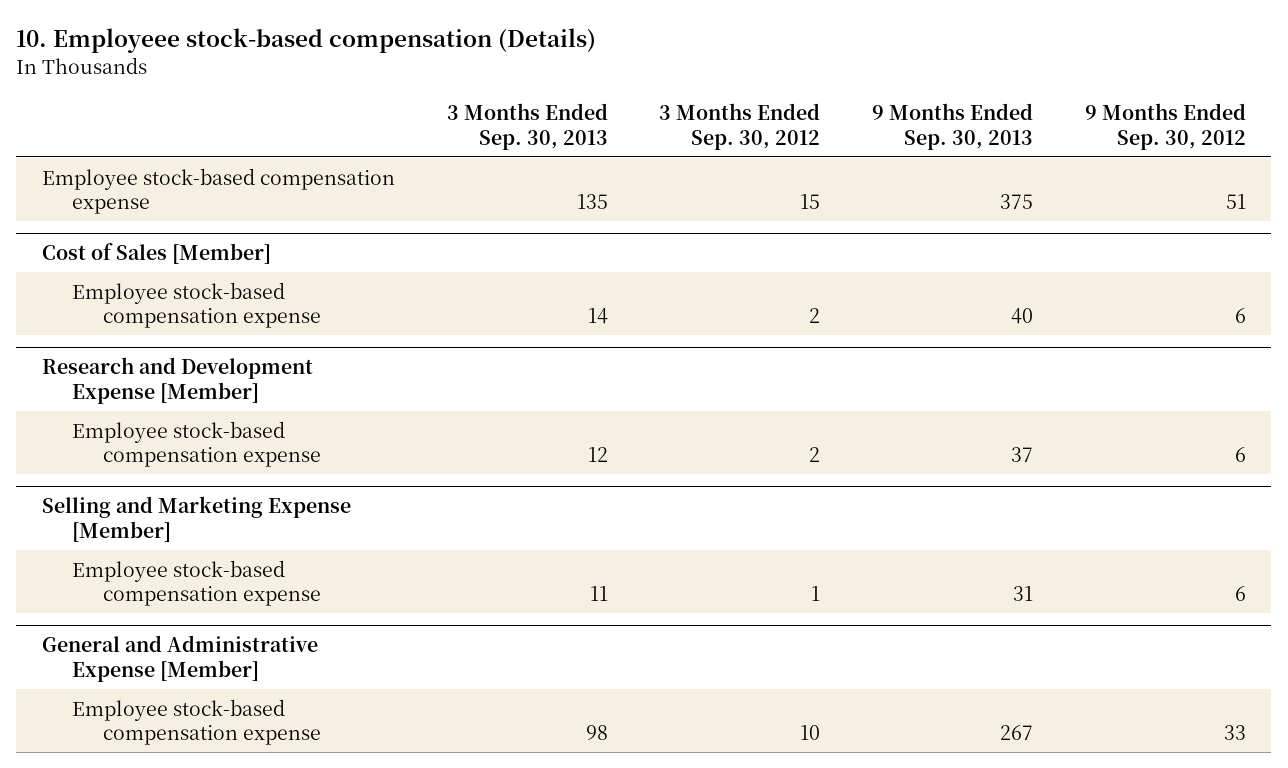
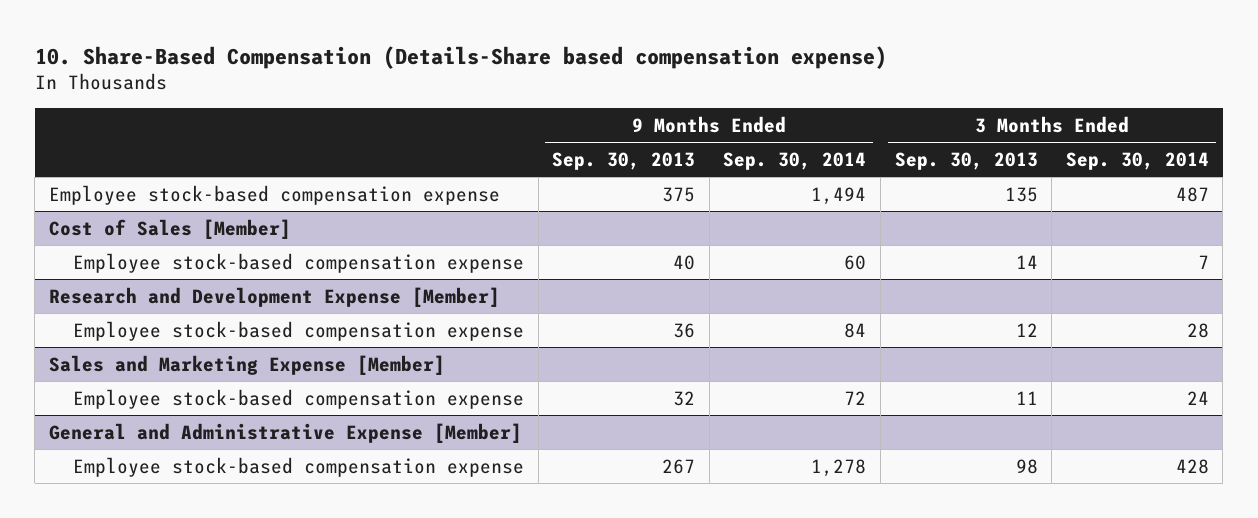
- 10. Employeee stock-based compensation (Details)
+ 10. Share-Based Compensation (Details-Share based compensation expense)
- | 3 Months Ended Sep. 30, 2013 | 3 Months Ended Sep. 30, 2012 | 9 Months Ended Sep. 30, 2013 | 9 Months Ended Sep. 30, 2012
+ | 9 Months Ended Sep. 30, 2013 | 9 Months Ended Sep. 30, 2014 | 3 Months Ended Sep. 30, 2013 | 3 Months Ended Sep. 30, 2014
@ Research and Development Expense [Member]
- Employee stock-based compensation expense | 12 | 2 | 37 | 6
- Selling and Marketing Expense [Member]
- Employee stock-based compensation expense | 11 | 1 | 31 | 6
@ Research and Development Expense [Member]
+ Employee stock-based compensation expense | 36 | 84 | 12 | 28
+ Sales and Marketing Expense [Member]
+ Employee stock-based compensation expense | 32 | 72 | 11 | 24

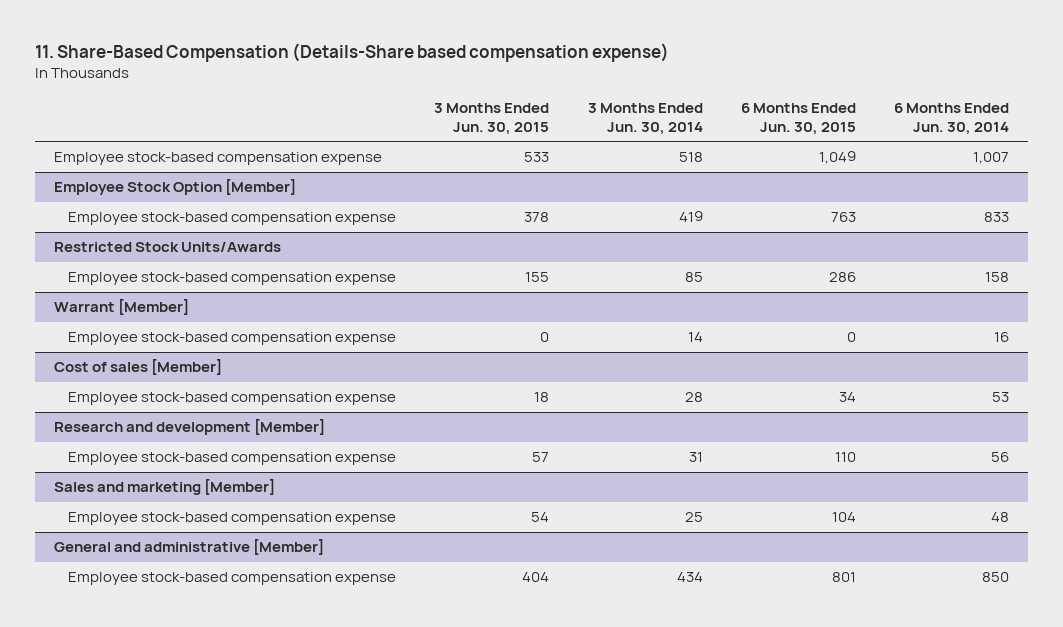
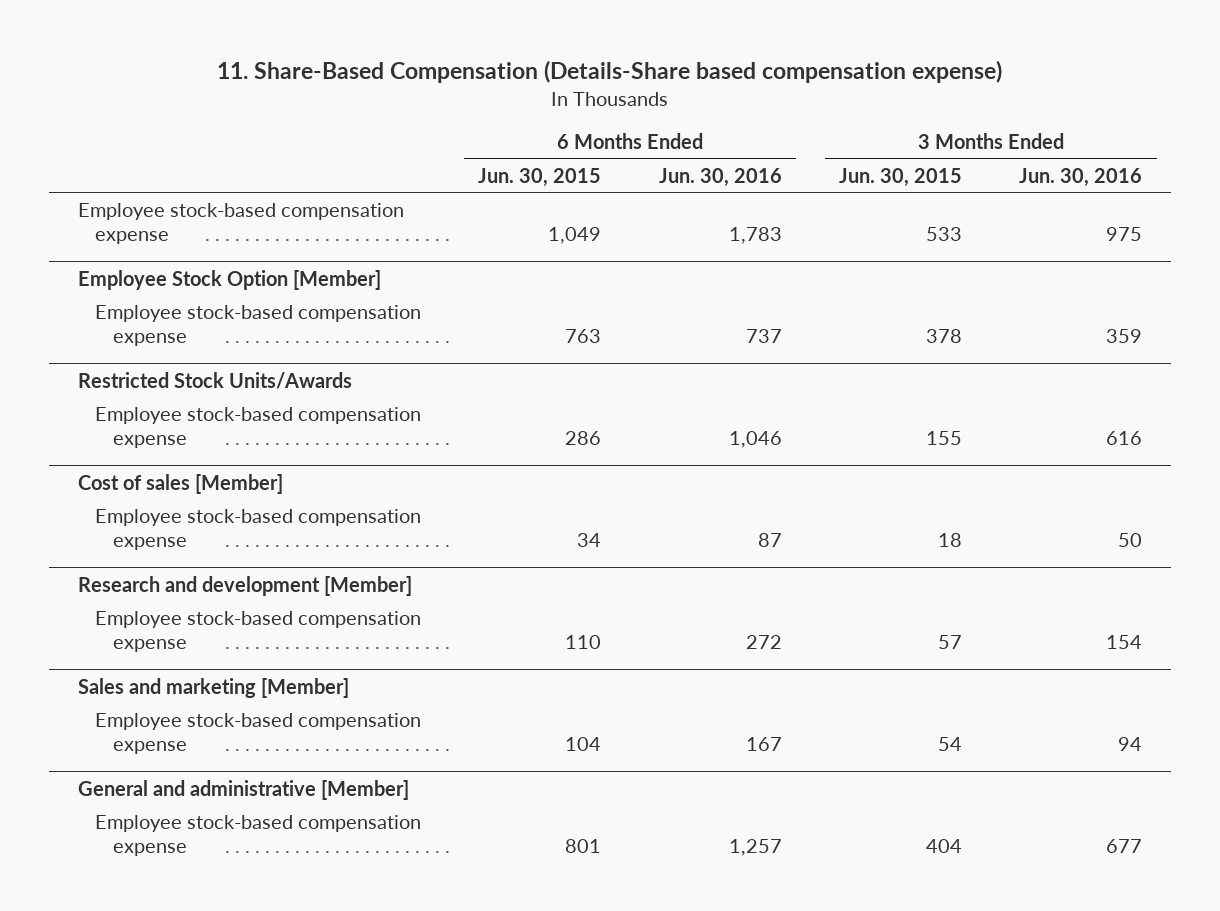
- | 3 Months Ended Jun. 30, 2015 | 3 Months Ended Jun. 30, 2014 | 6 Months Ended Jun. 30, 2015 | 6 Months Ended Jun. 30, 2014
+ | 6 Months Ended Jun. 30, 2015 | 6 Months Ended Jun. 30, 2016 | 3 Months Ended Jun. 30, 2015 | 3 Months Ended Jun. 30, 2016
- Warrant [Member]
- Employee stock-based compensation expense | 0 | 14 | 0 | 16

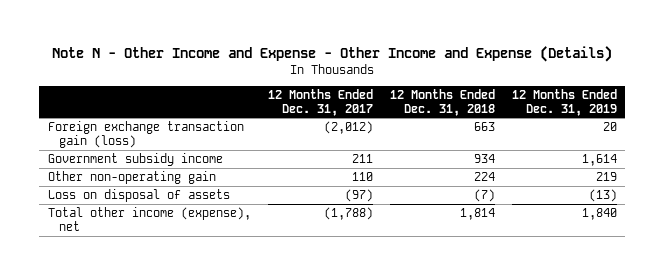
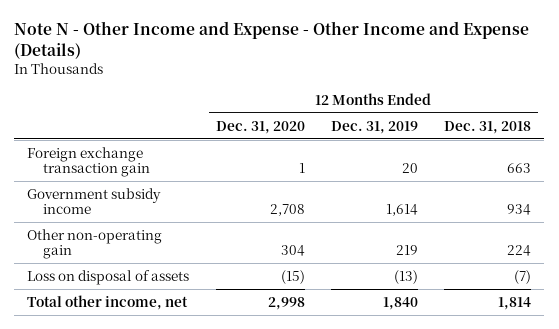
- | 12 Months Ended Dec. 31, 2017 | 12 Months Ended Dec. 31, 2018 | 12 Months Ended Dec. 31, 2019
+ | 12 Months Ended Dec. 31, 2020 | 12 Months Ended Dec. 31, 2019 | 12 Months Ended Dec. 31, 2018
- Foreign exchange transaction gain (loss) | (2,012) | 663 | 20
+ Foreign exchange transaction gain | 1 | 20 | 663
- Total other income (expense), net | (1,788) | 1,814 | 1,840
+ Total other income, net | 2,998 | 1,840 | 1,814

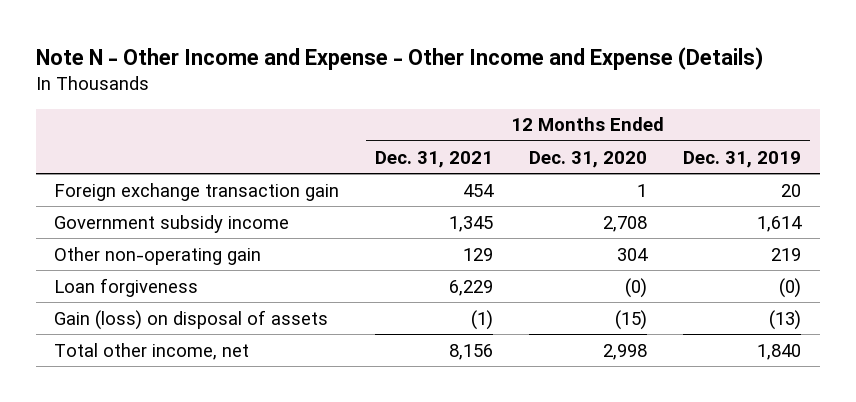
- | 12 Months Ended Dec. 31, 2020 | 12 Months Ended Dec. 31, 2019 | 12 Months Ended Dec. 31, 2018
+ | 12 Months Ended Dec. 31, 2021 | 12 Months Ended Dec. 31, 2020 | 12 Months Ended Dec. 31, 2019
- Loss on disposal of assets | (15) | (13) | (7)
+ Loan forgiveness | 6,229 | (0) | (0)
+ Gain (loss) on disposal of assets | (1) | (15) | (13)

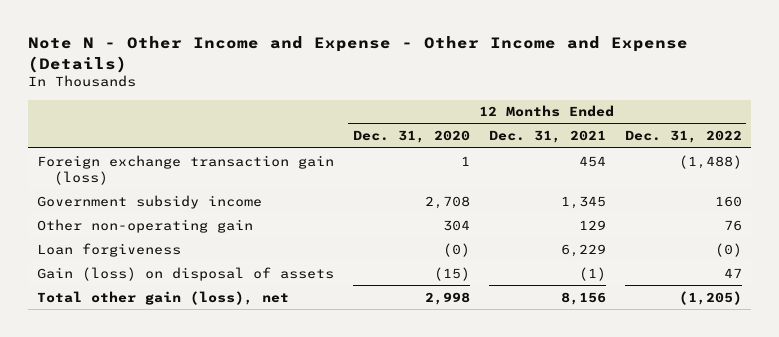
- | 12 Months Ended Dec. 31, 2021 | 12 Months Ended Dec. 31, 2020 | 12 Months Ended Dec. 31, 2019
+ | 12 Months Ended Dec. 31, 2020 | 12 Months Ended Dec. 31, 2021 | 12 Months Ended Dec. 31, 2022
- Foreign exchange transaction gain | 454 | 1 | 20
+ Foreign exchange transaction gain (loss) | 1 | 454 | (1,488)
- Total other income, net | 8,156 | 2,998 | 1,840
+ Total other gain (loss), net | 2,998 | 8,156 | (1,205)

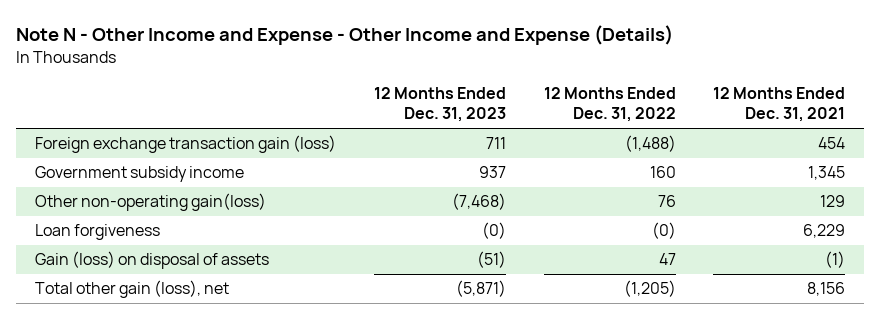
- | 12 Months Ended Dec. 31, 2020 | 12 Months Ended Dec. 31, 2021 | 12 Months Ended Dec. 31, 2022
+ | 12 Months Ended Dec. 31, 2023 | 12 Months Ended Dec. 31, 2022 | 12 Months Ended Dec. 31, 2021
- Other non-operating gain | 304 | 129 | 76
+ Other non-operating gain(loss) | (7,468) | 76 | 129

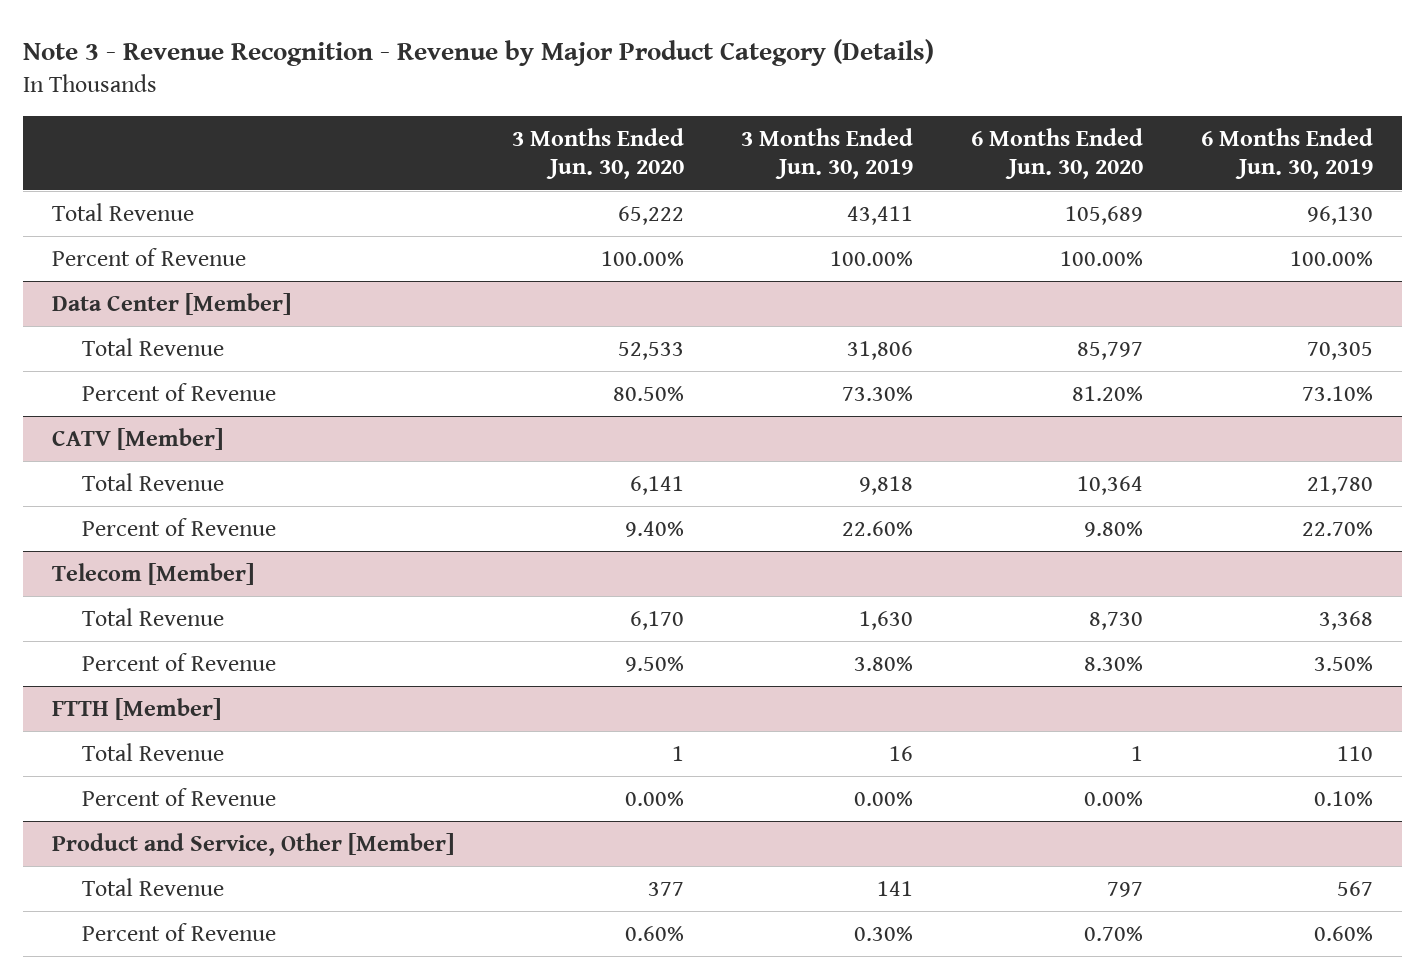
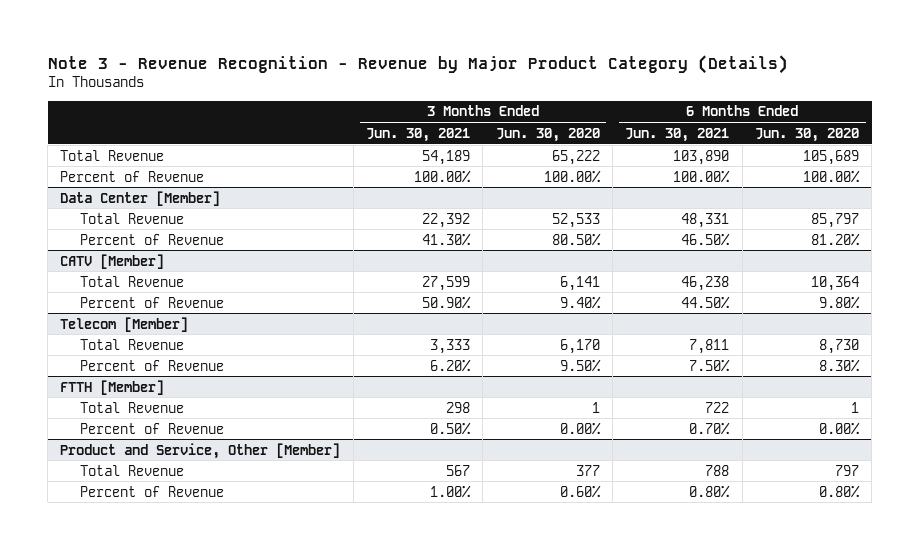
- | 3 Months Ended Jun. 30, 2020 | 3 Months Ended Jun. 30, 2019 | 6 Months Ended Jun. 30, 2020 | 6 Months Ended Jun. 30, 2019
+ | 3 Months Ended Jun. 30, 2021 | 3 Months Ended Jun. 30, 2020 | 6 Months Ended Jun. 30, 2021 | 6 Months Ended Jun. 30, 2020
@ Product and Service, Other [Member]
- Percent of Revenue | 0.60% | 0.30% | 0.70% | 0.60%
+ Percent of Revenue | 1.00% | 0.60% | 0.80% | 0.80%

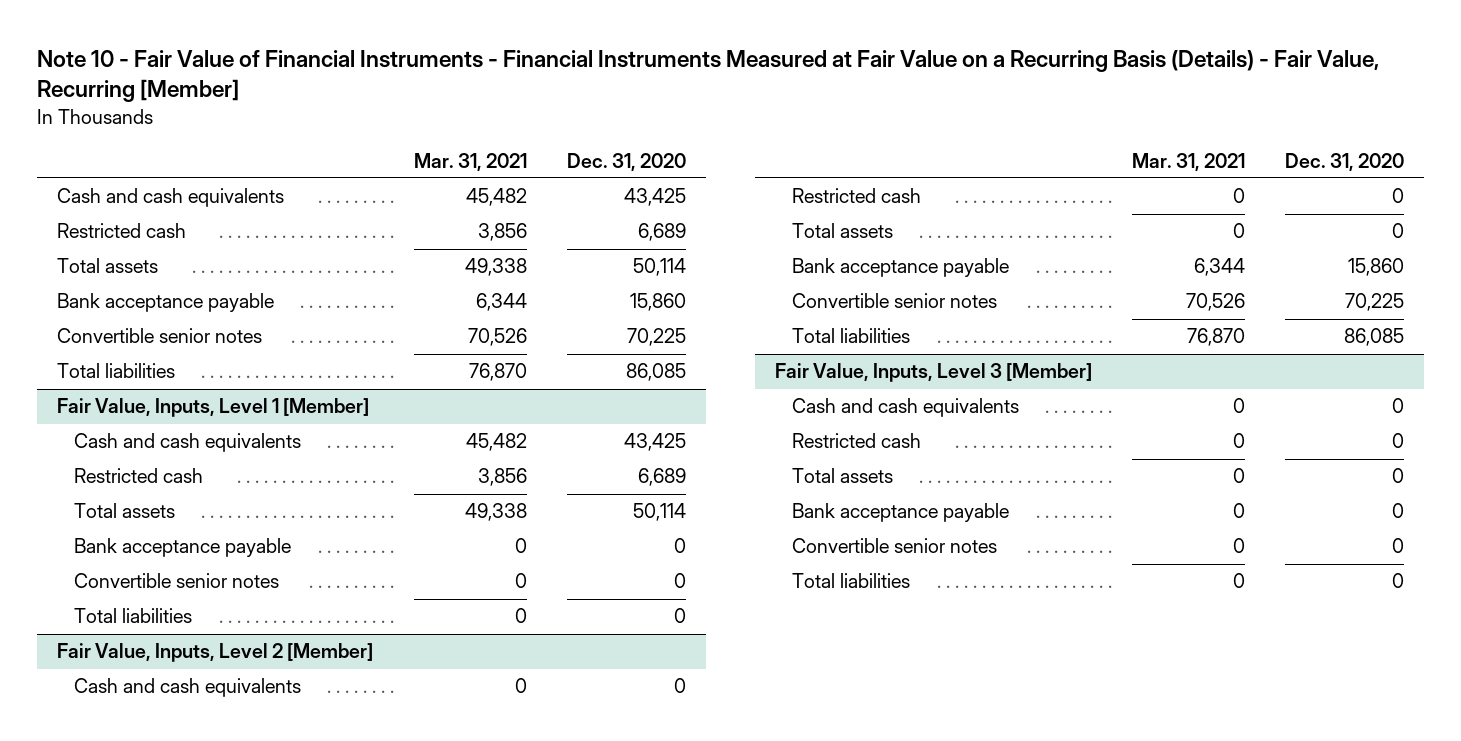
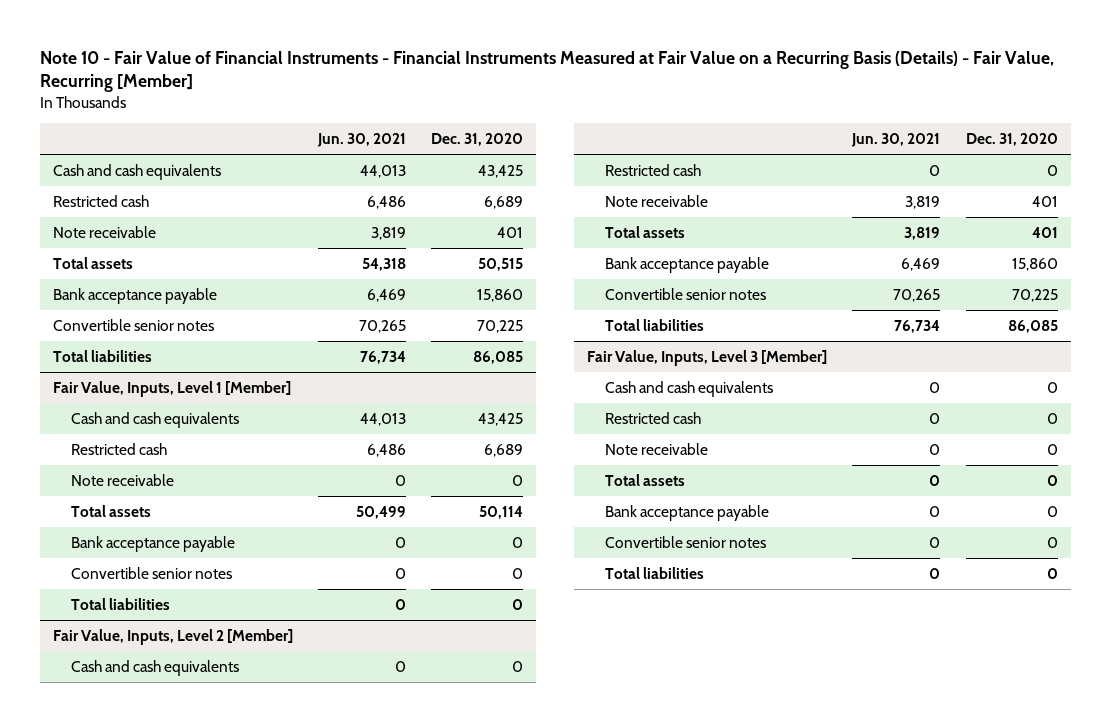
- | Mar. 31, 2021 | Dec. 31, 2020
+ | Jun. 30, 2021 | Dec. 31, 2020
- Total assets | 49,338 | 50,114
+ Note receivable | 3,819 | 401
+ Total assets | 54,318 | 50,515
@ Fair Value, Inputs, Level 1 [Member]
+ Note receivable | 0 | 0
@ Fair Value, Inputs, Level 2 [Member]
- Total assets | 0 | 0
+ Note receivable | 3,819 | 401
+ Total assets | 3,819 | 401
@ Fair Value, Inputs, Level 3 [Member]
+ Note receivable | 0 | 0

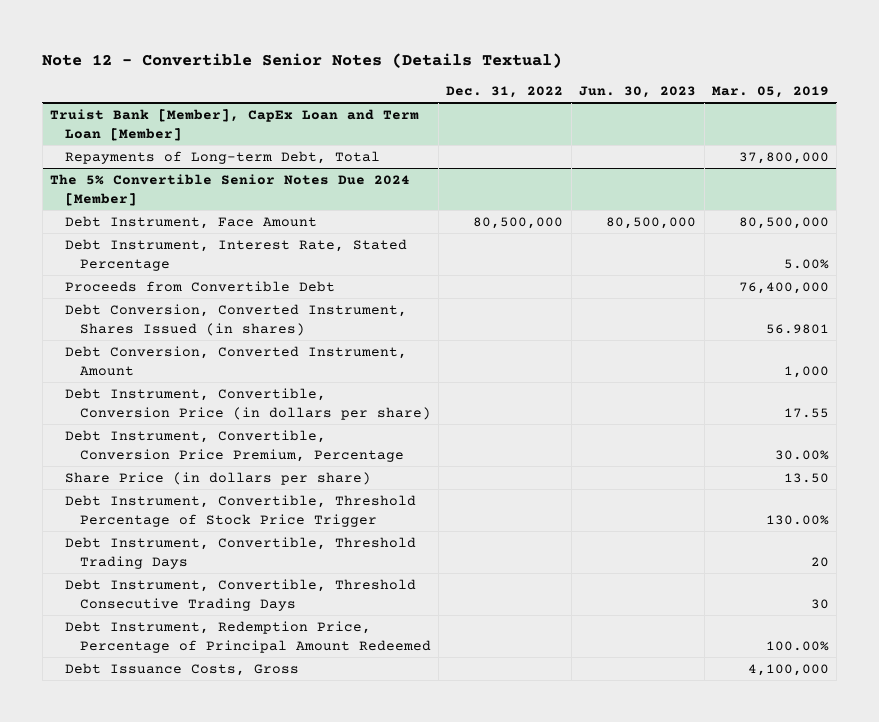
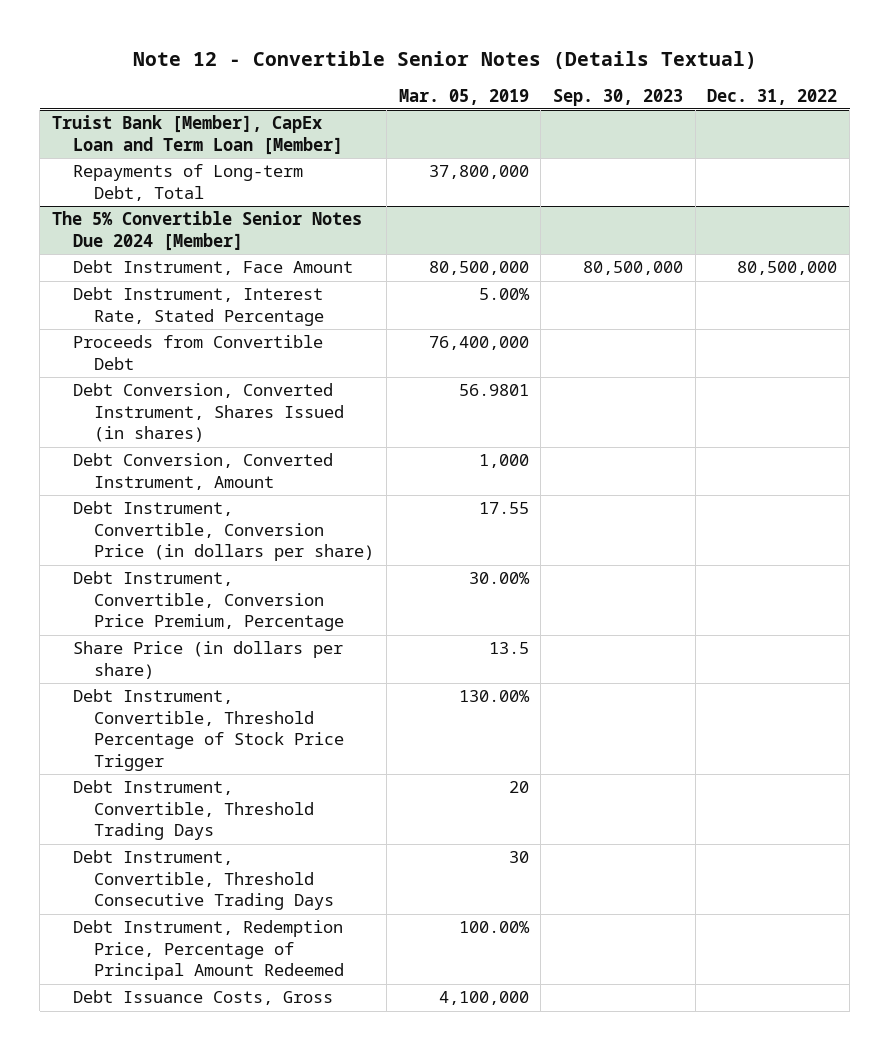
- | Dec. 31, 2022 | Jun. 30, 2023 | Mar. 05, 2019
+ | Mar. 05, 2019 | Sep. 30, 2023 | Dec. 31, 2022
@ The 5% Convertible Senior Notes Due 2024 [Member]
- Share Price (in dollars per share) | | | 13.50
+ Share Price (in dollars per share) | 13.5 | |

